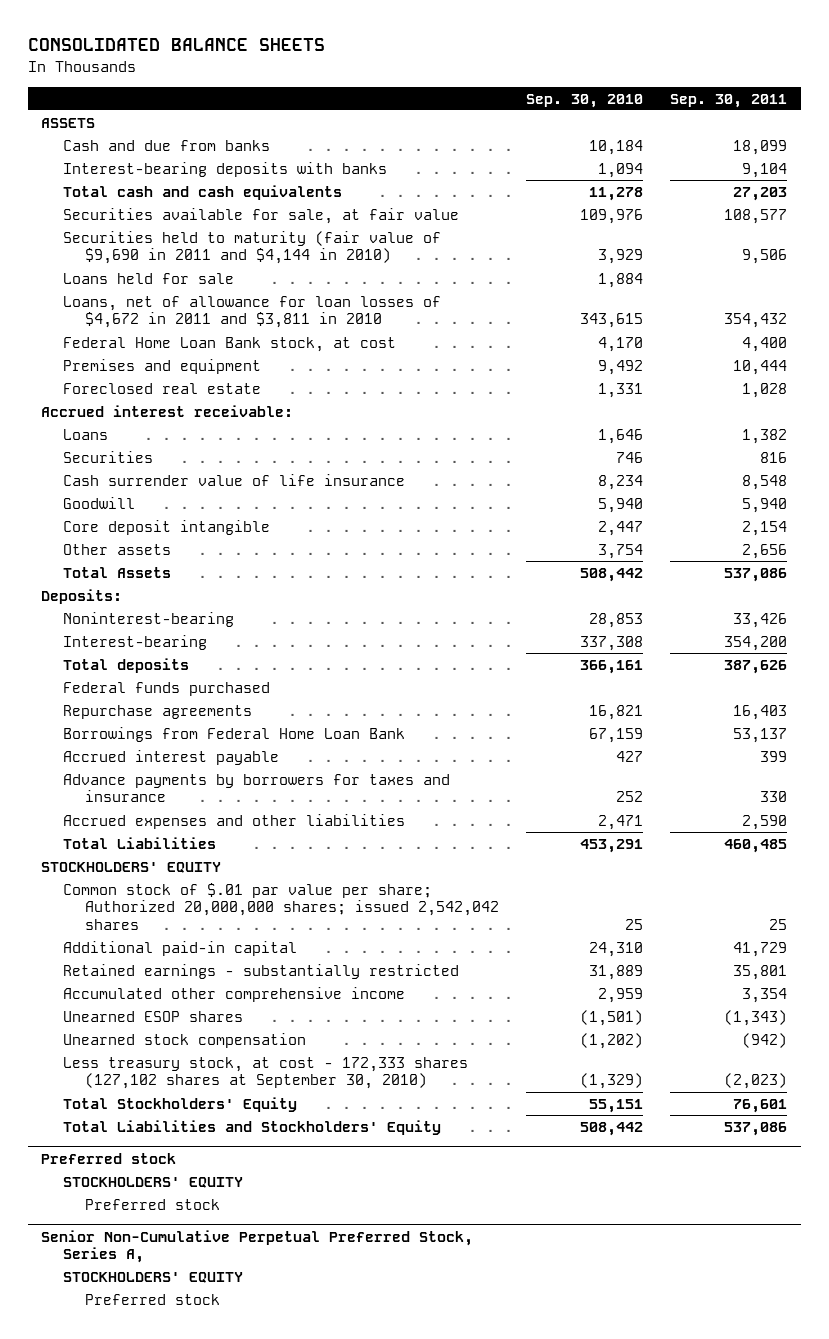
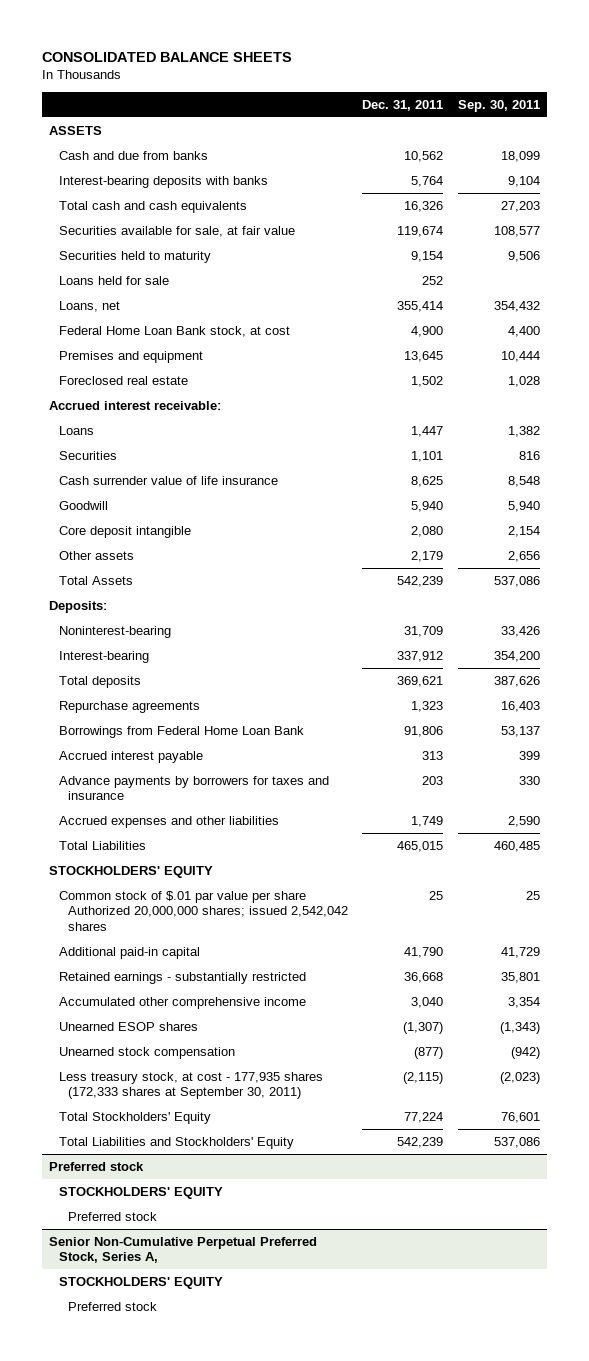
- | Sep. 30, 2010 | Sep. 30, 2011
+ | Dec. 31, 2011 | Sep. 30, 2011
- Securities held to maturity (fair value of $9,690 in 2011 and $4,144 in 2010) | 3,929 | 9,506
+ Securities held to maturity | 9,154 | 9,506
- Loans, net of allowance for loan losses of $4,672 in 2011 and $3,811 in 2010 | 343,615 | 354,432
+ Loans, net | 355,414 | 354,432
- Federal funds purchased
- Common stock of $.01 par value per share; Authorized 20,000,000 shares; issued 2,542,042 shares | 25 | 25
+ Common stock of $.01 par value per share Authorized 20,000,000 shares; issued 2,542,042 shares | 25 | 25
- Less treasury stock, at cost - 172,333 shares (127,102 shares at September 30, 2010) | (1,329) | (2,023)
+ Less treasury stock, at cost - 177,935 shares (172,333 shares at September 30, 2011) | (2,115) | (2,023)

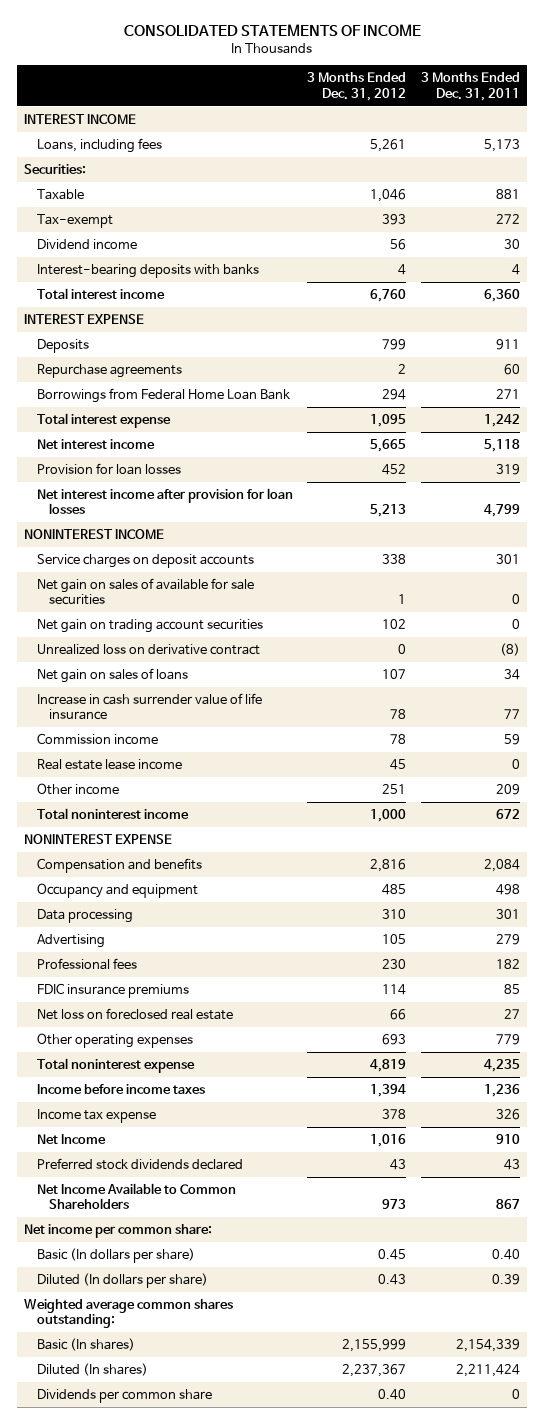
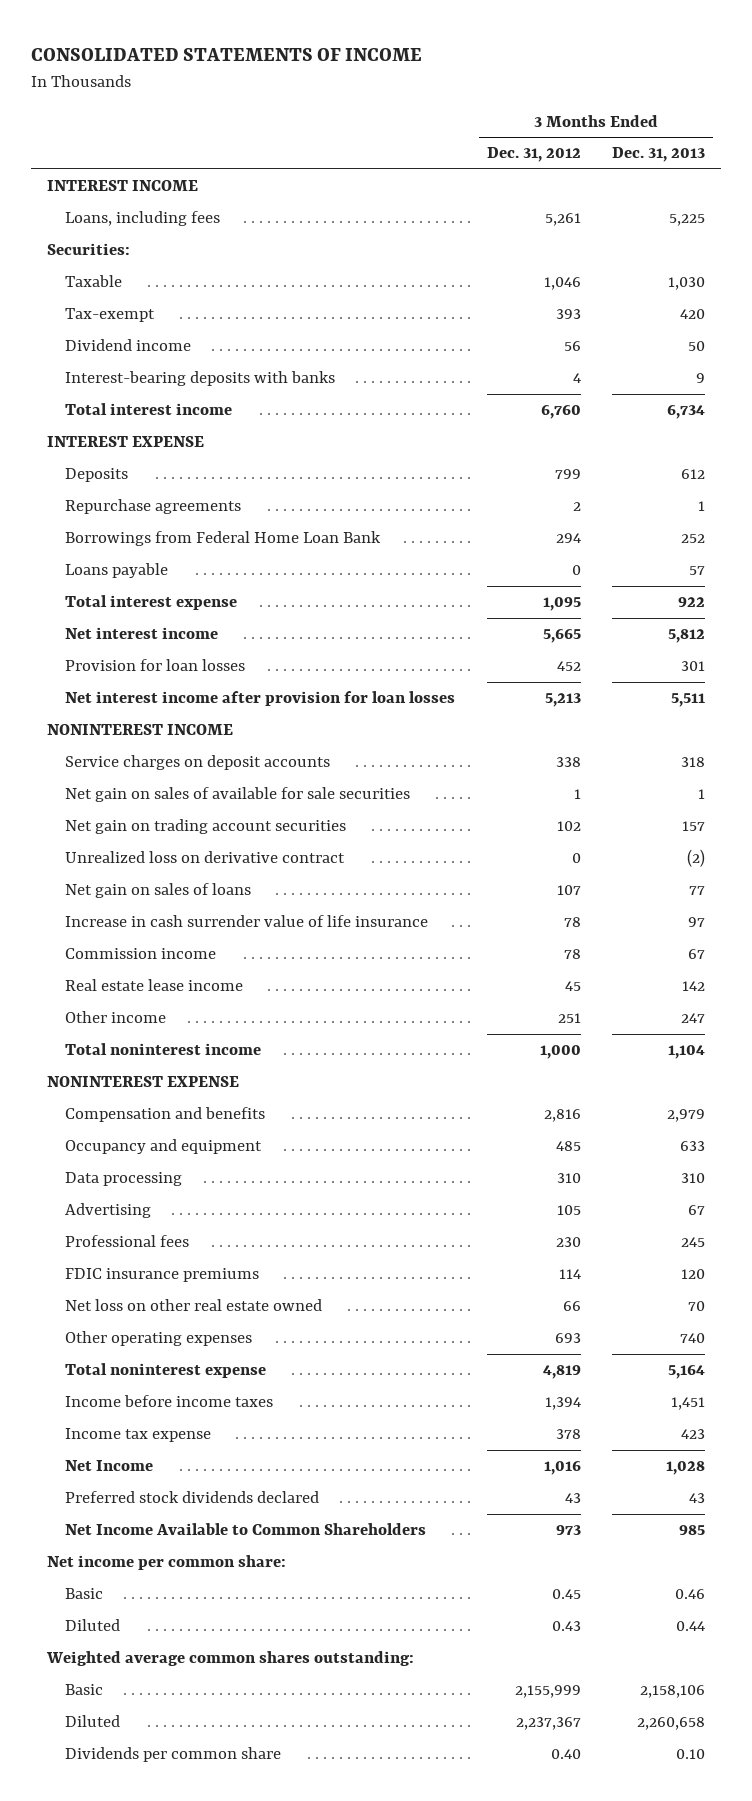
- | 3 Months Ended Dec. 31, 2012 | 3 Months Ended Dec. 31, 2011
+ | 3 Months Ended Dec. 31, 2012 | 3 Months Ended Dec. 31, 2013
+ Loans payable | 0 | 57
- Net loss on foreclosed real estate | 66 | 27
+ Net loss on other real estate owned | 66 | 70
- Basic (In dollars per share) | 0.45 | 0.40
- Diluted (In dollars per share) | 0.43 | 0.39
+ Basic | 0.45 | 0.46
+ Diluted | 0.43 | 0.44
- Basic (In shares) | 2,155,999 | 2,154,339
- Diluted (In shares) | 2,237,367 | 2,211,424
+ Basic | 2,155,999 | 2,158,106
+ Diluted | 2,237,367 | 2,260,658

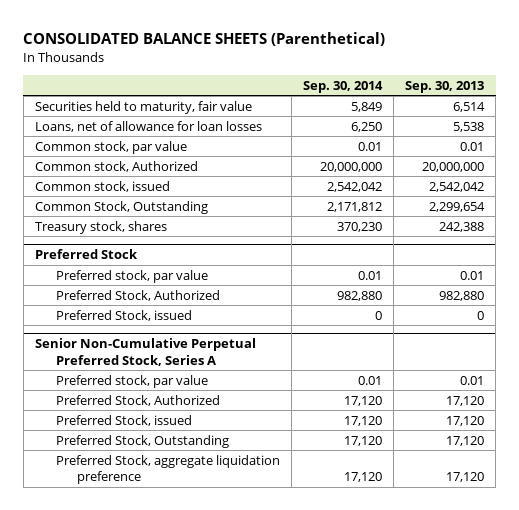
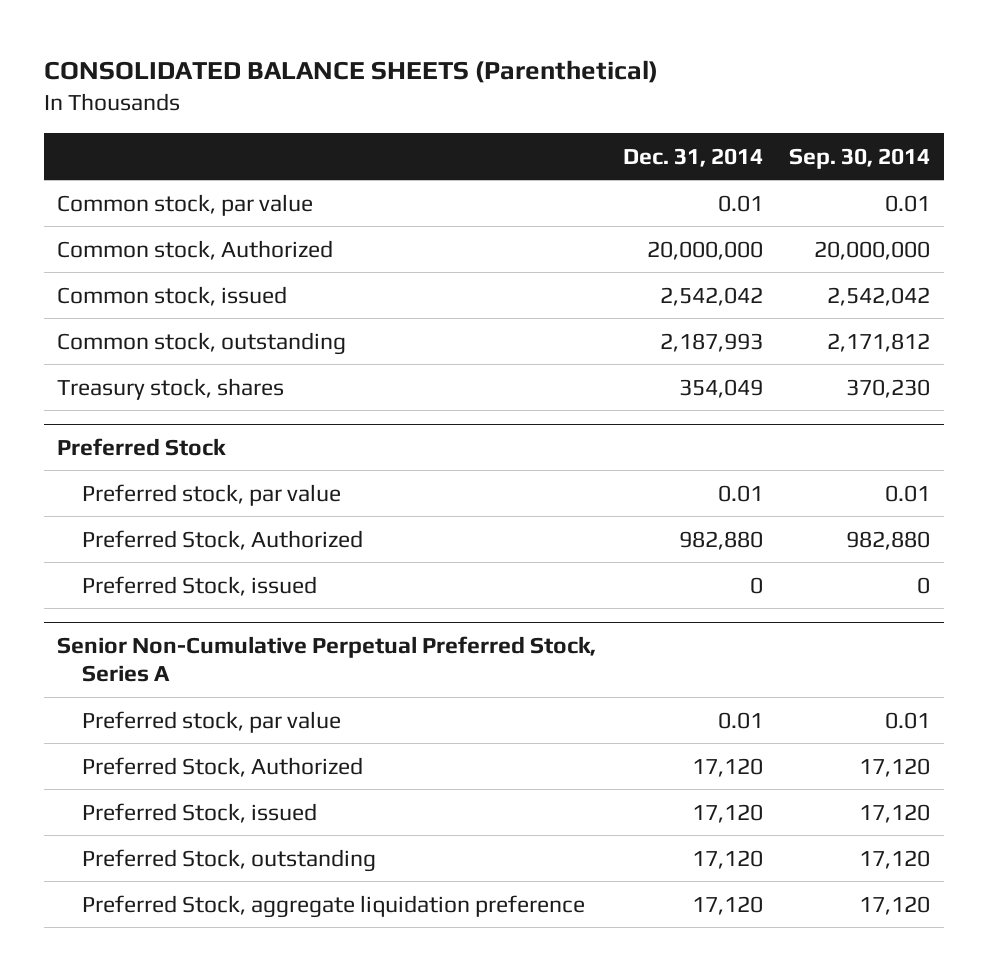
- | Sep. 30, 2014 | Sep. 30, 2013
+ | Dec. 31, 2014 | Sep. 30, 2014
- Securities held to maturity, fair value | 5,849 | 6,514
- Loans, net of allowance for loan losses | 6,250 | 5,538
- Common Stock, Outstanding | 2,171,812 | 2,299,654
+ Common stock, outstanding | 2,187,993 | 2,171,812
@ Senior Non-Cumulative Perpetual Preferred Stock, Series A
- Preferred Stock, Outstanding | 17,120 | 17,120
+ Preferred Stock, outstanding | 17,120 | 17,120

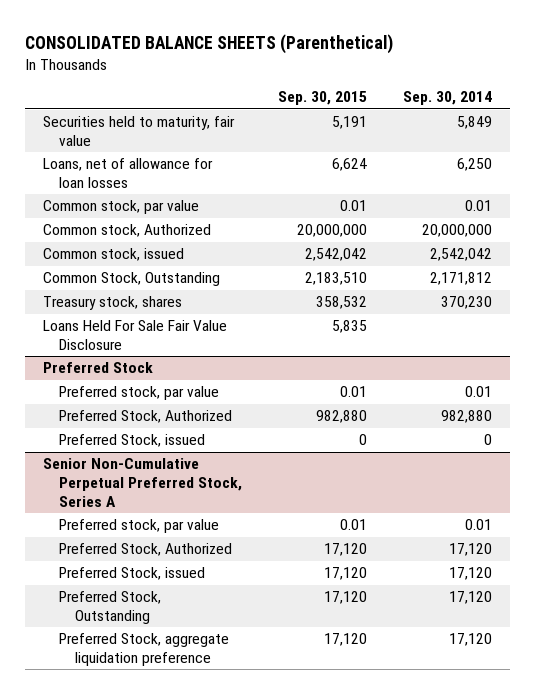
- | Dec. 31, 2014 | Sep. 30, 2014
+ | Sep. 30, 2015 | Sep. 30, 2014
+ Securities held to maturity, fair value | 5,191 | 5,849
+ Loans, net of allowance for loan losses | 6,624 | 6,250
- Common stock, outstanding | 2,187,993 | 2,171,812
+ Common Stock, Outstanding | 2,183,510 | 2,171,812
+ Loans Held For Sale Fair Value Disclosure | 5,835 |
@ Senior Non-Cumulative Perpetual Preferred Stock, Series A
- Preferred Stock, outstanding | 17,120 | 17,120
+ Preferred Stock, Outstanding | 17,120 | 17,120

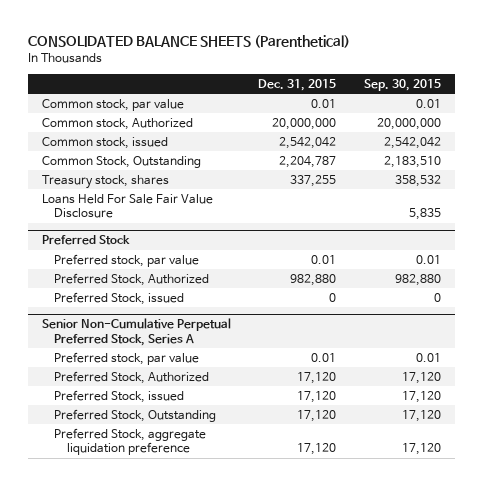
- | Sep. 30, 2015 | Sep. 30, 2014
+ | Dec. 31, 2015 | Sep. 30, 2015
- Securities held to maturity, fair value | 5,191 | 5,849
- Loans, net of allowance for loan losses | 6,624 | 6,250

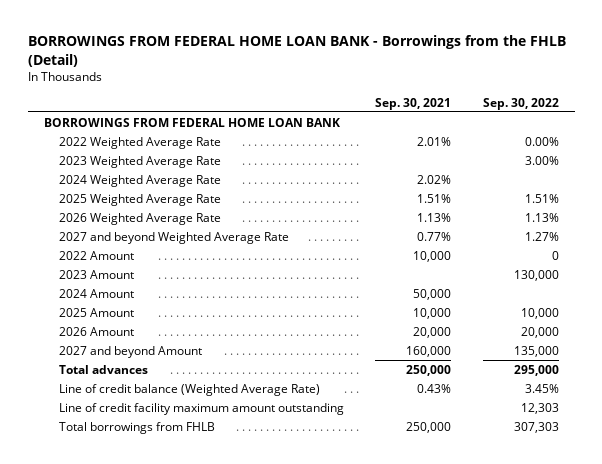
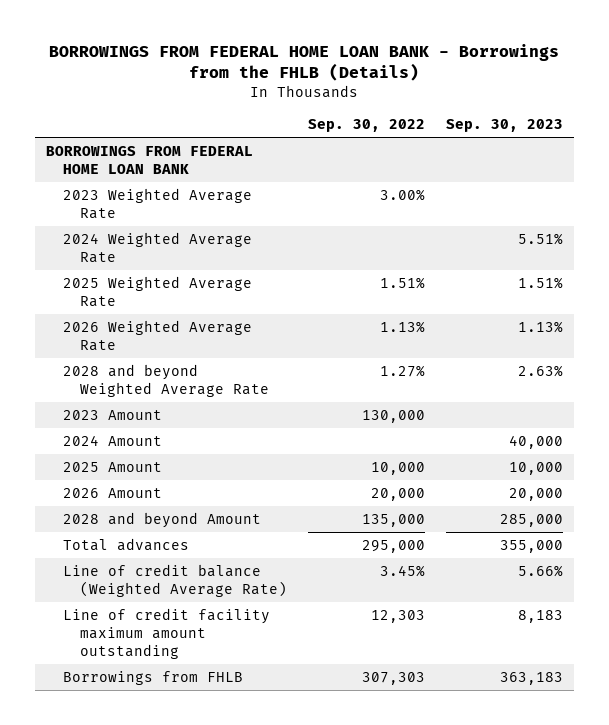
- BORROWINGS FROM FEDERAL HOME LOAN BANK - Borrowings from the FHLB (Detail)
+ BORROWINGS FROM FEDERAL HOME LOAN BANK - Borrowings from the FHLB (Details)
- | Sep. 30, 2021 | Sep. 30, 2022
+ | Sep. 30, 2022 | Sep. 30, 2023
- 2022 Weighted Average Rate | 2.01% | 0.00%
- 2027 and beyond Weighted Average Rate | 0.77% | 1.27%
- 2022 Amount | 10,000 | 0
+ 2028 and beyond Weighted Average Rate | 1.27% | 2.63%
- 2027 and beyond Amount | 160,000 | 135,000
+ 2028 and beyond Amount | 135,000 | 285,000
- Total borrowings from FHLB | 250,000 | 307,303
+ Borrowings from FHLB | 307,303 | 363,183

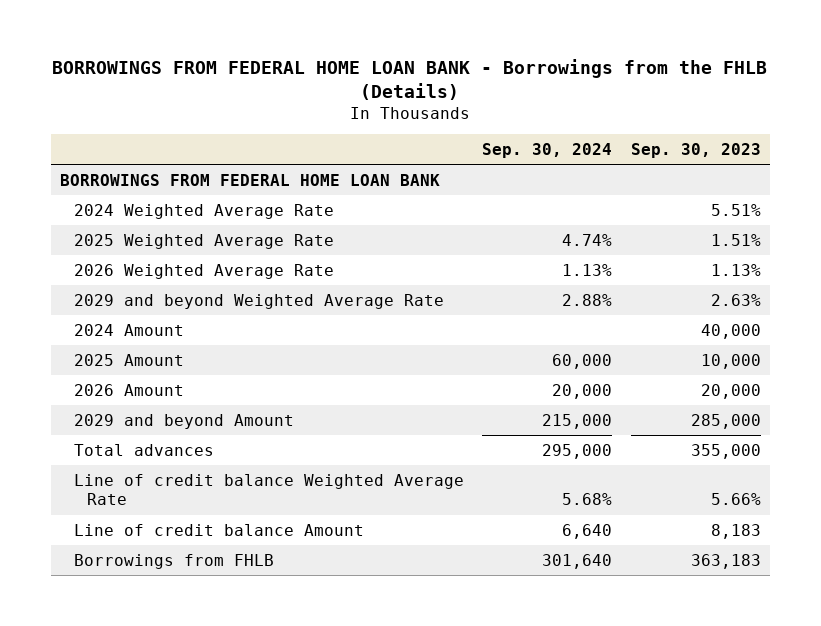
- | Sep. 30, 2022 | Sep. 30, 2023
+ | Sep. 30, 2024 | Sep. 30, 2023
- 2023 Weighted Average Rate | 3.00% |
- 2028 and beyond Weighted Average Rate | 1.27% | 2.63%
- 2023 Amount | 130,000 |
+ 2029 and beyond Weighted Average Rate | 2.88% | 2.63%
- 2028 and beyond Amount | 135,000 | 285,000
+ 2029 and beyond Amount | 215,000 | 285,000
- Line of credit balance (Weighted Average Rate) | 3.45% | 5.66%
- Line of credit facility maximum amount outstanding | 12,303 | 8,183
+ Line of credit balance Weighted Average Rate | 5.68% | 5.66%
+ Line of credit balance Amount | 6,640 | 8,183

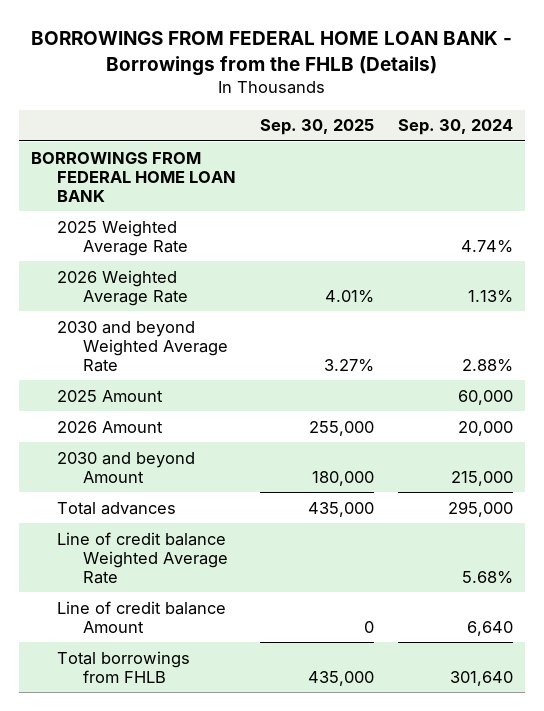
- | Sep. 30, 2024 | Sep. 30, 2023
+ | Sep. 30, 2025 | Sep. 30, 2024
- 2024 Weighted Average Rate | | 5.51%
- 2029 and beyond Weighted Average Rate | 2.88% | 2.63%
- 2024 Amount | | 40,000
+ 2030 and beyond Weighted Average Rate | 3.27% | 2.88%
- 2029 and beyond Amount | 215,000 | 285,000
+ 2030 and beyond Amount | 180,000 | 215,000
- Borrowings from FHLB | 301,640 | 363,183
+ Total borrowings from FHLB | 435,000 | 301,640

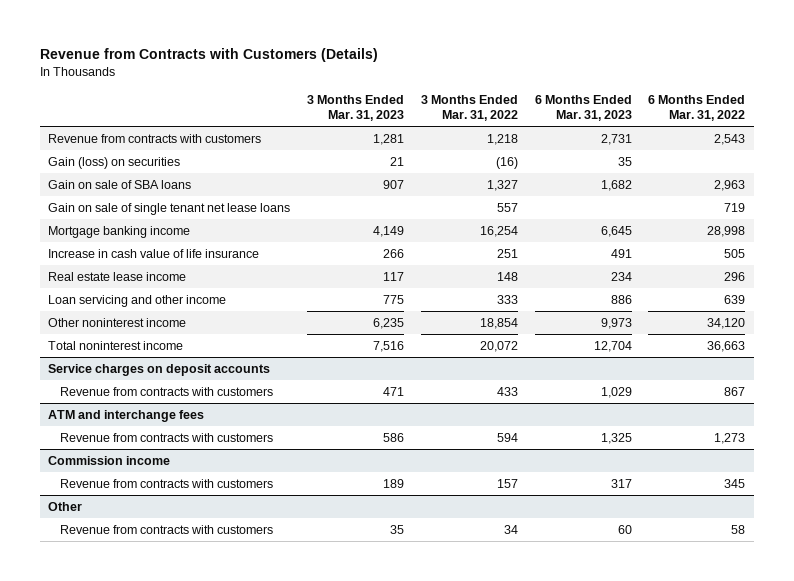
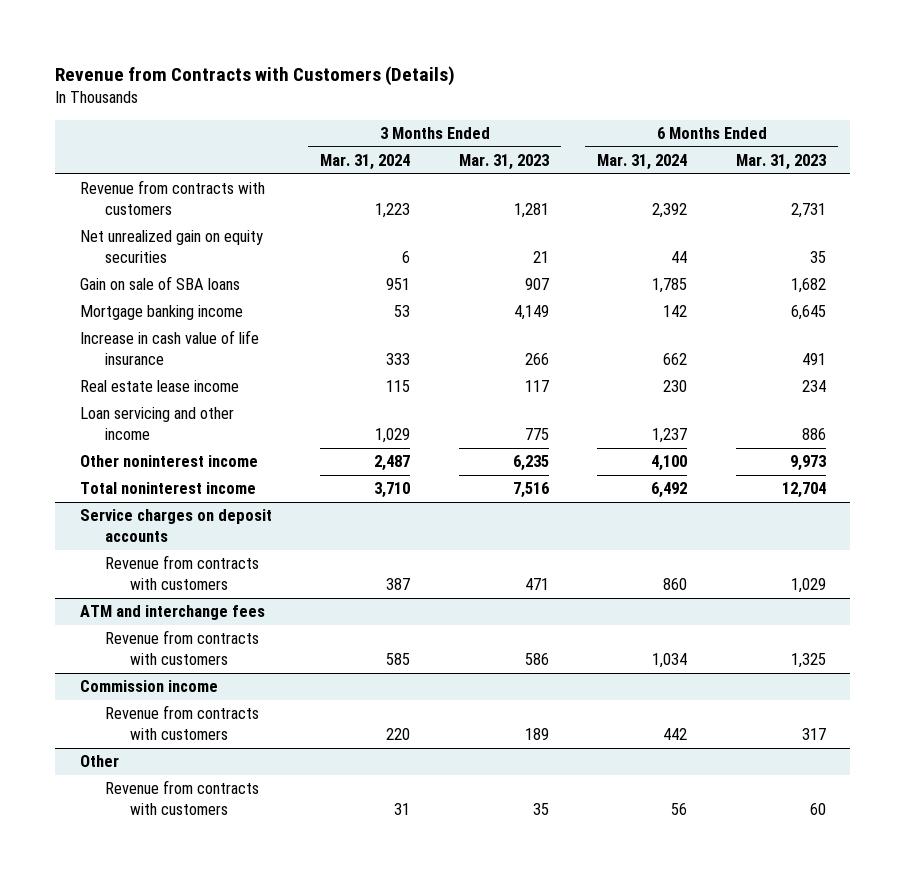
- | 3 Months Ended Mar. 31, 2023 | 3 Months Ended Mar. 31, 2022 | 6 Months Ended Mar. 31, 2023 | 6 Months Ended Mar. 31, 2022
+ | 3 Months Ended Mar. 31, 2024 | 3 Months Ended Mar. 31, 2023 | 6 Months Ended Mar. 31, 2024 | 6 Months Ended Mar. 31, 2023
- Gain (loss) on securities | 21 | (16) | 35 |
+ Net unrealized gain on equity securities | 6 | 21 | 44 | 35
- Gain on sale of single tenant net lease loans | | 557 | | 719

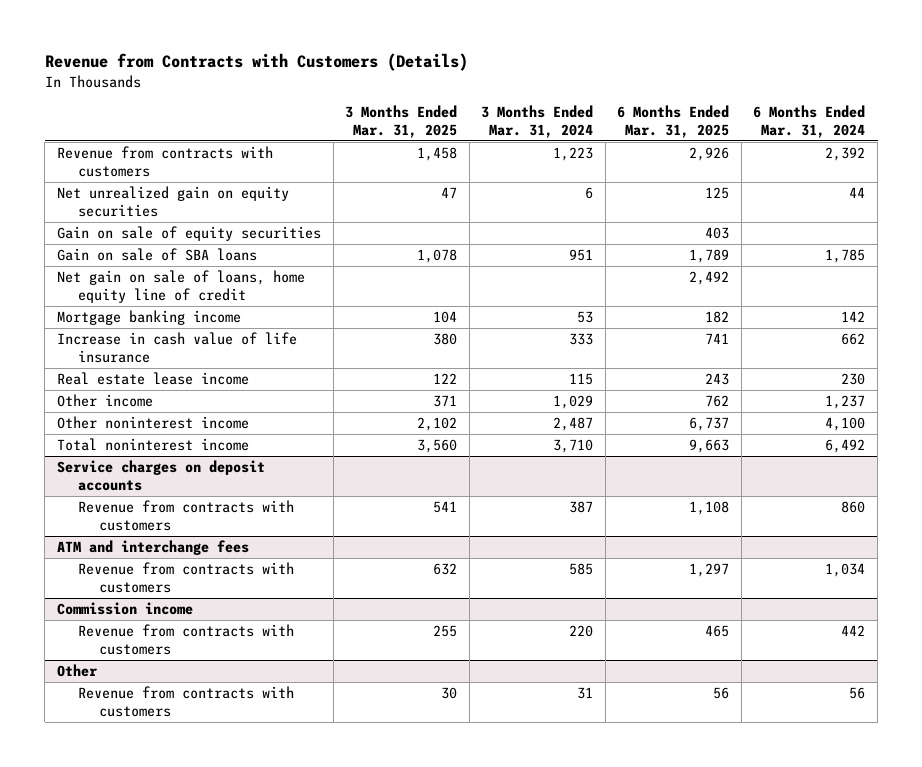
- | 3 Months Ended Mar. 31, 2024 | 3 Months Ended Mar. 31, 2023 | 6 Months Ended Mar. 31, 2024 | 6 Months Ended Mar. 31, 2023
+ | 3 Months Ended Mar. 31, 2025 | 3 Months Ended Mar. 31, 2024 | 6 Months Ended Mar. 31, 2025 | 6 Months Ended Mar. 31, 2024
+ Gain on sale of equity securities | | | 403 |
+ Net gain on sale of loans, home equity line of credit | | | 2,492 |
- Loan servicing and other income | 1,029 | 775 | 1,237 | 886
+ Other income | 371 | 1,029 | 762 | 1,237

